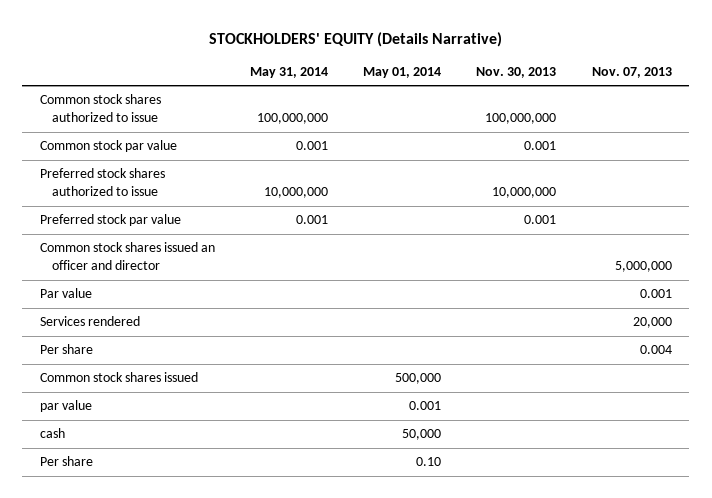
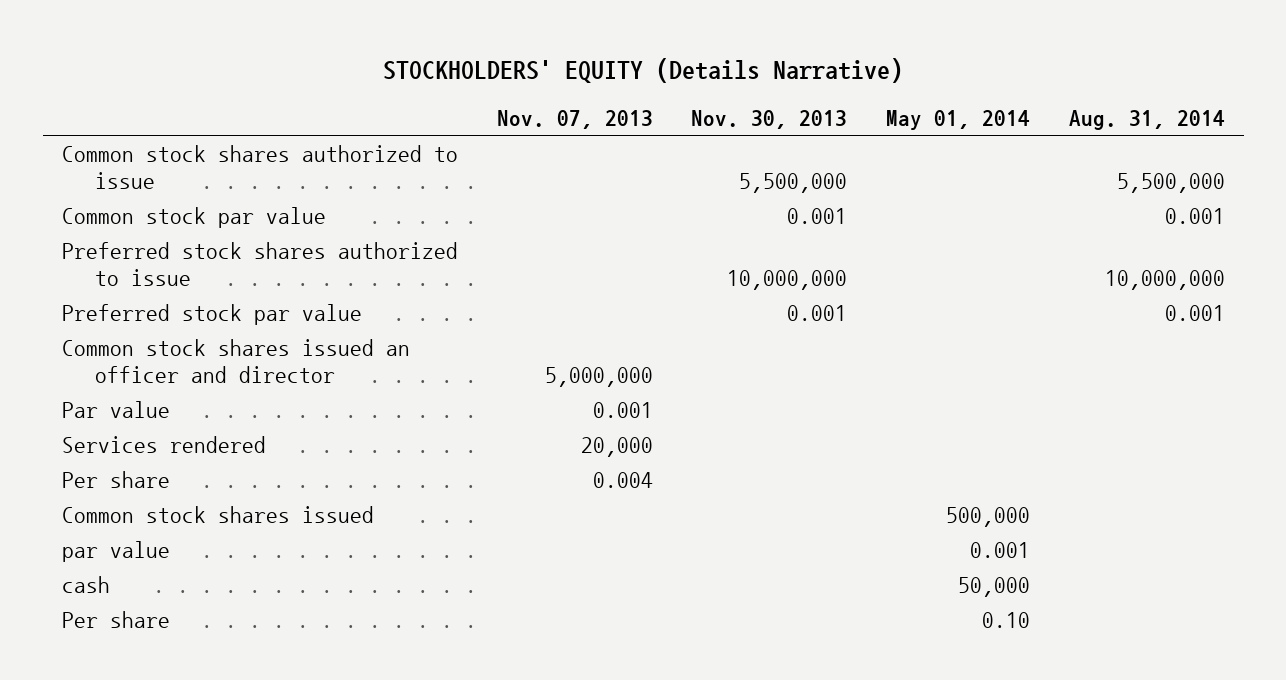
- | May 31, 2014 | May 01, 2014 | Nov. 30, 2013 | Nov. 07, 2013
+ | Nov. 07, 2013 | Nov. 30, 2013 | May 01, 2014 | Aug. 31, 2014
- Common stock shares authorized to issue | 100,000,000 | | 100,000,000 |
+ Common stock shares authorized to issue | | 5,500,000 | | 5,500,000

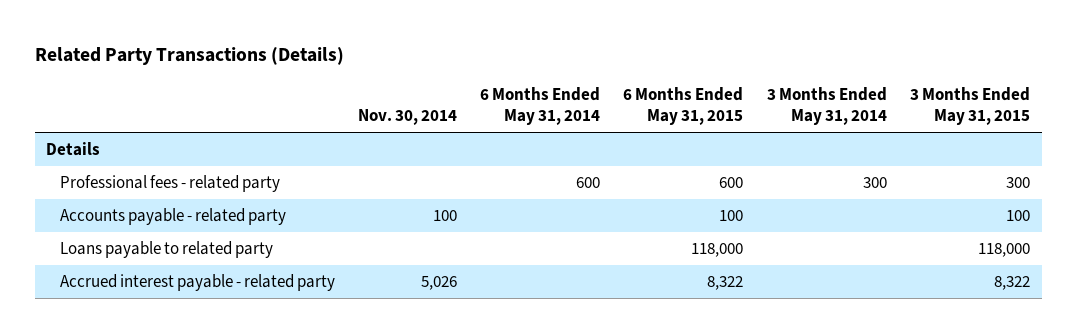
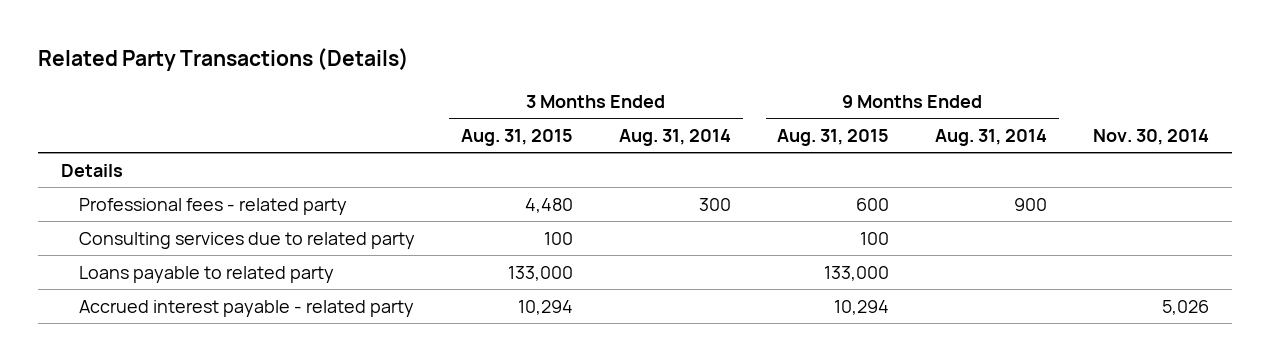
- | Nov. 30, 2014 | 6 Months Ended May 31, 2014 | 6 Months Ended May 31, 2015 | 3 Months Ended May 31, 2014 | 3 Months Ended May 31, 2015
+ | 3 Months Ended Aug. 31, 2015 | 3 Months Ended Aug. 31, 2014 | 9 Months Ended Aug. 31, 2015 | 9 Months Ended Aug. 31, 2014 | Nov. 30, 2014
- Accounts payable - related party | 100 | | 100 | | 100
+ Consulting services due to related party | 100 | | 100 | |

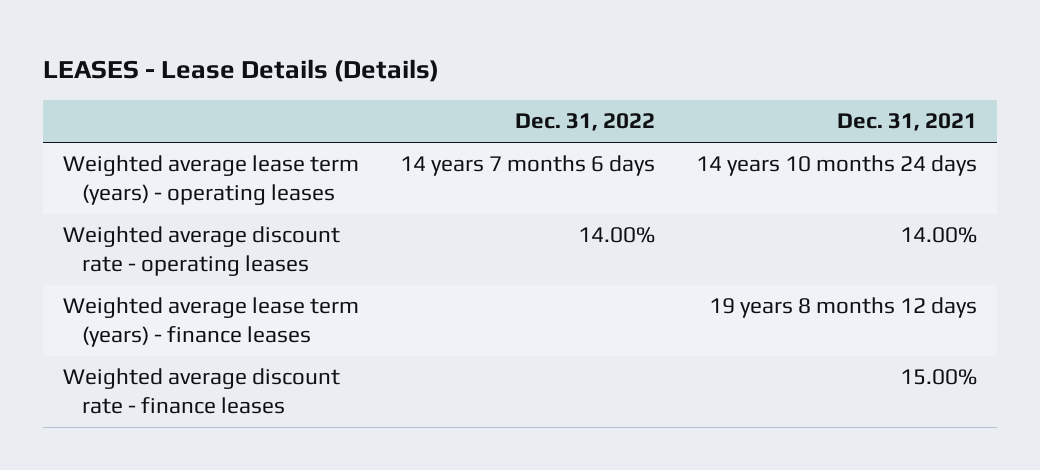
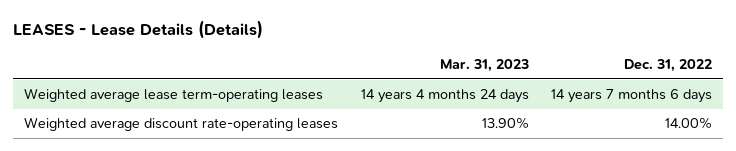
- | Dec. 31, 2022 | Dec. 31, 2021
+ | Mar. 31, 2023 | Dec. 31, 2022
- Weighted average lease term (years) - operating leases | 14 years 7 months 6 days | 14 years 10 months 24 days
- Weighted average discount rate - operating leases | 14.00% | 14.00%
- Weighted average lease term (years) - finance leases | | 19 years 8 months 12 days
- Weighted average discount rate - finance leases | | 15.00%
+ Weighted average lease term-operating leases | 14 years 4 months 24 days | 14 years 7 months 6 days
+ Weighted average discount rate-operating leases | 13.90% | 14.00%

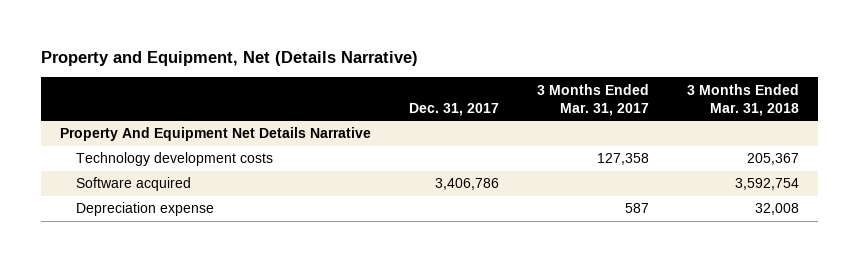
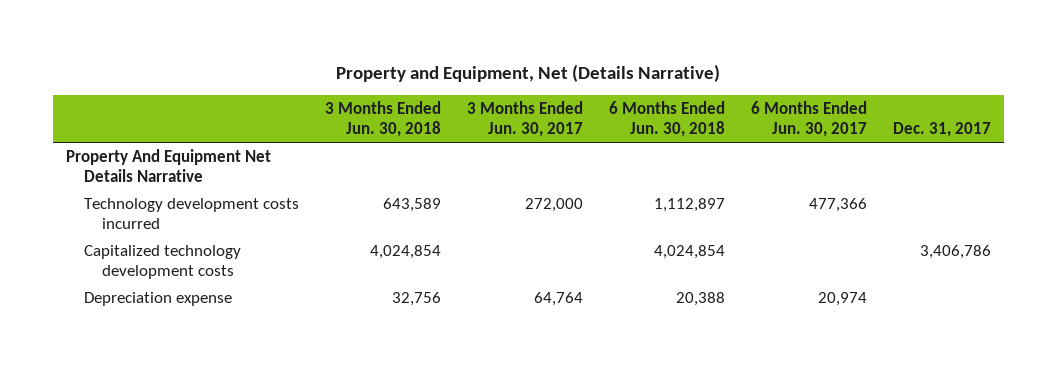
- | Dec. 31, 2017 | 3 Months Ended Mar. 31, 2017 | 3 Months Ended Mar. 31, 2018
+ | 3 Months Ended Jun. 30, 2018 | 3 Months Ended Jun. 30, 2017 | 6 Months Ended Jun. 30, 2018 | 6 Months Ended Jun. 30, 2017 | Dec. 31, 2017
- Technology development costs | | 127,358 | 205,367
- Software acquired | 3,406,786 | | 3,592,754
+ Technology development costs incurred | 643,589 | 272,000 | 1,112,897 | 477,366 |
+ Capitalized technology development costs | 4,024,854 | | 4,024,854 | | 3,406,786

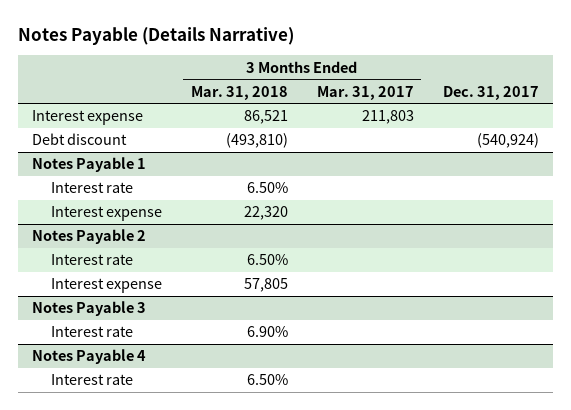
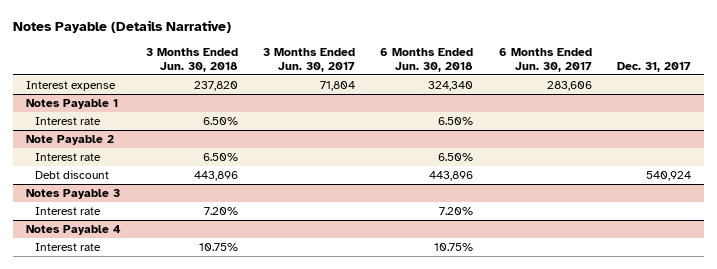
- | 3 Months Ended Mar. 31, 2018 | 3 Months Ended Mar. 31, 2017 | Dec. 31, 2017
+ | 3 Months Ended Jun. 30, 2018 | 3 Months Ended Jun. 30, 2017 | 6 Months Ended Jun. 30, 2018 | 6 Months Ended Jun. 30, 2017 | Dec. 31, 2017
- Debt discount | (493,810) | | (540,924)
@ Notes Payable 1
- Interest expense | 22,320 | |
- Notes Payable 2
+ Note Payable 2
- Interest expense | 57,805 | |
+ Debt discount | 443,896 | | 443,896 | | 540,924

